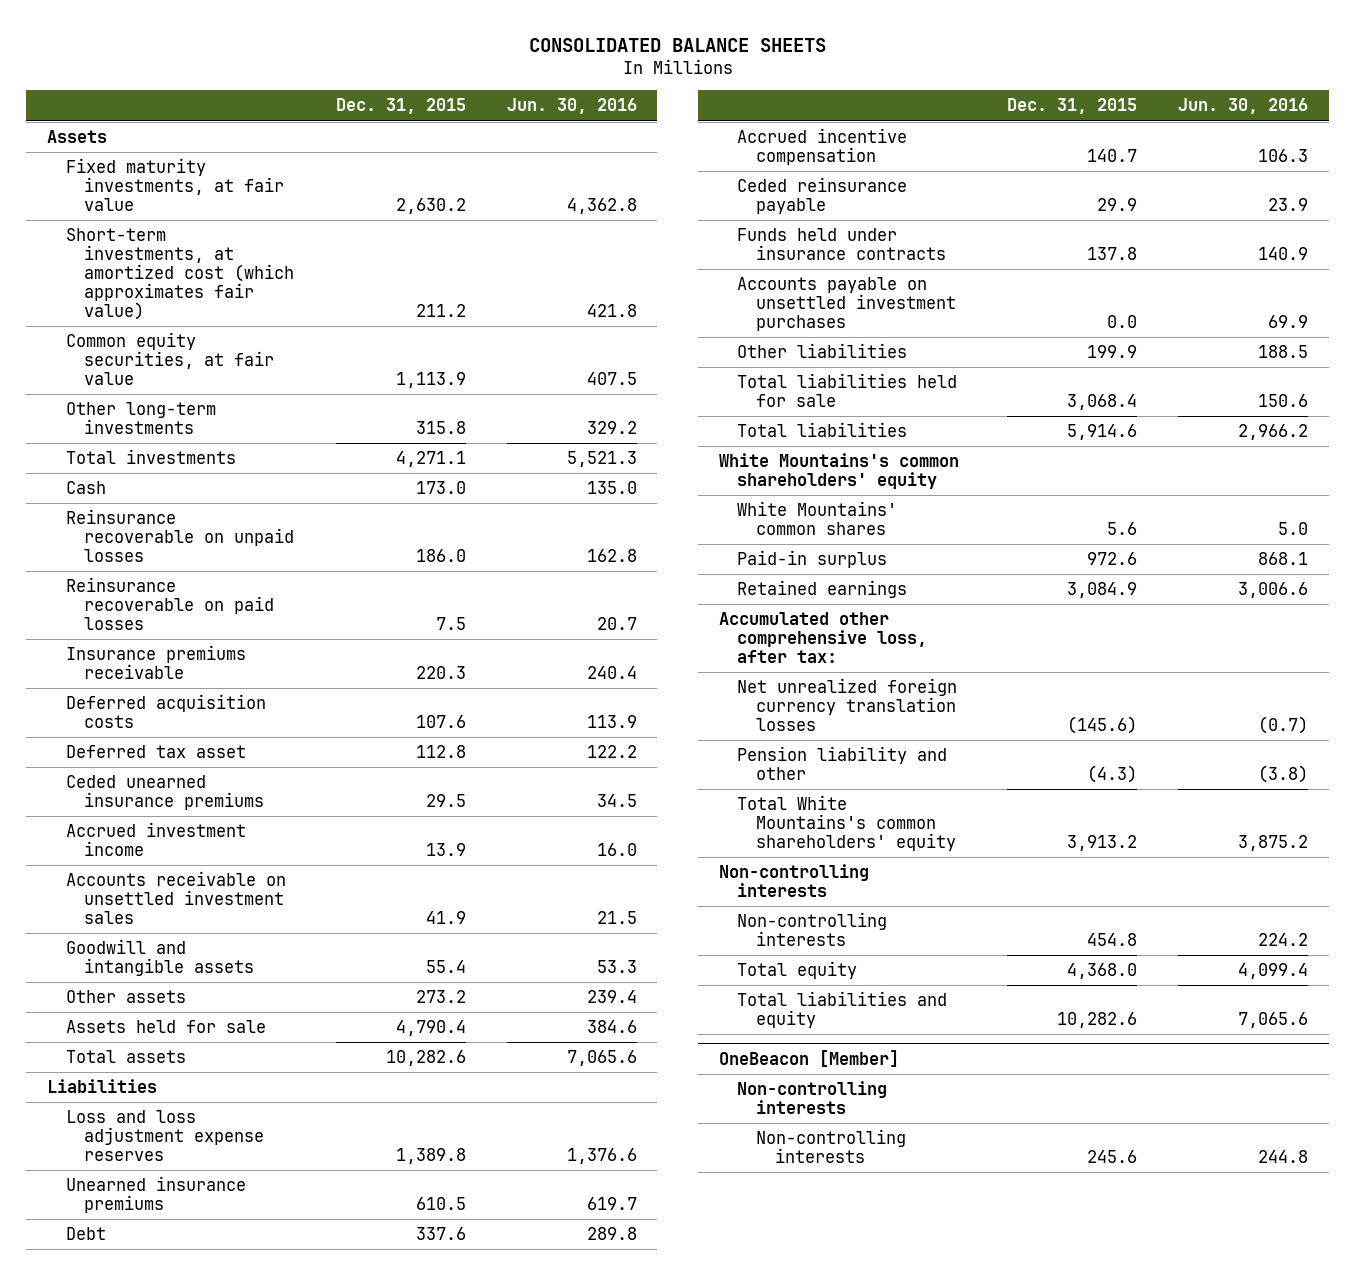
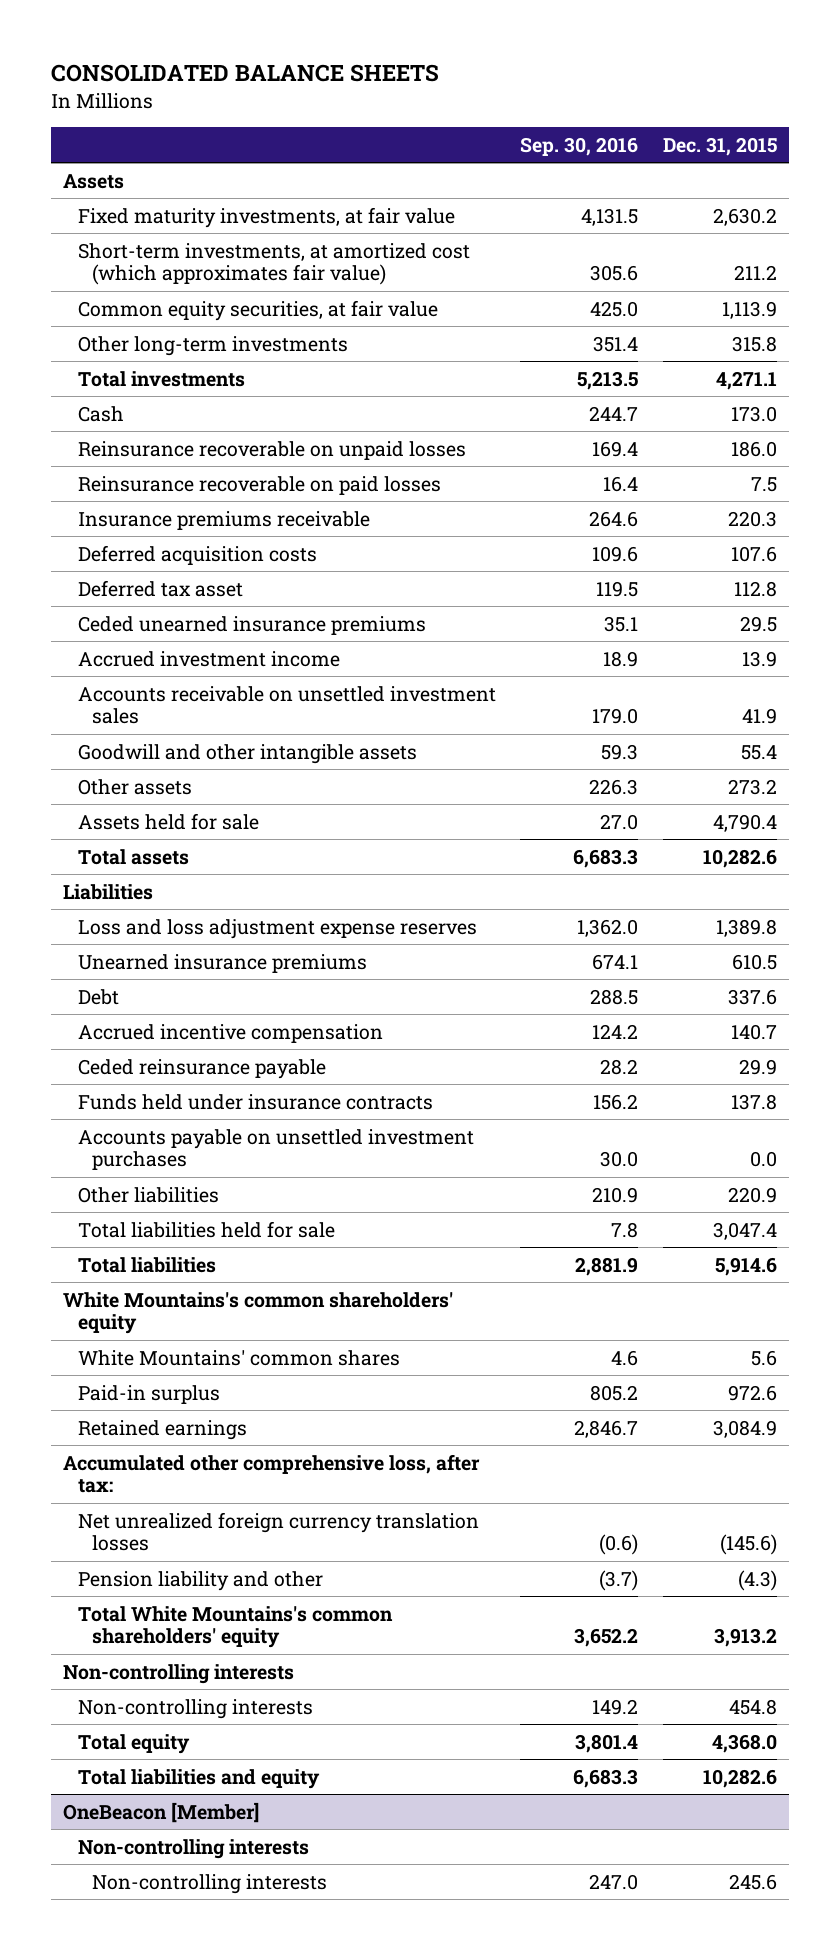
- | Dec. 31, 2015 | Jun. 30, 2016
+ | Sep. 30, 2016 | Dec. 31, 2015
- Goodwill and intangible assets | 55.4 | 53.3
+ Goodwill and other intangible assets | 59.3 | 55.4
- Other liabilities | 199.9 | 188.5
- Total liabilities held for sale | 3,068.4 | 150.6
+ Other liabilities | 210.9 | 220.9
+ Total liabilities held for sale | 7.8 | 3,047.4

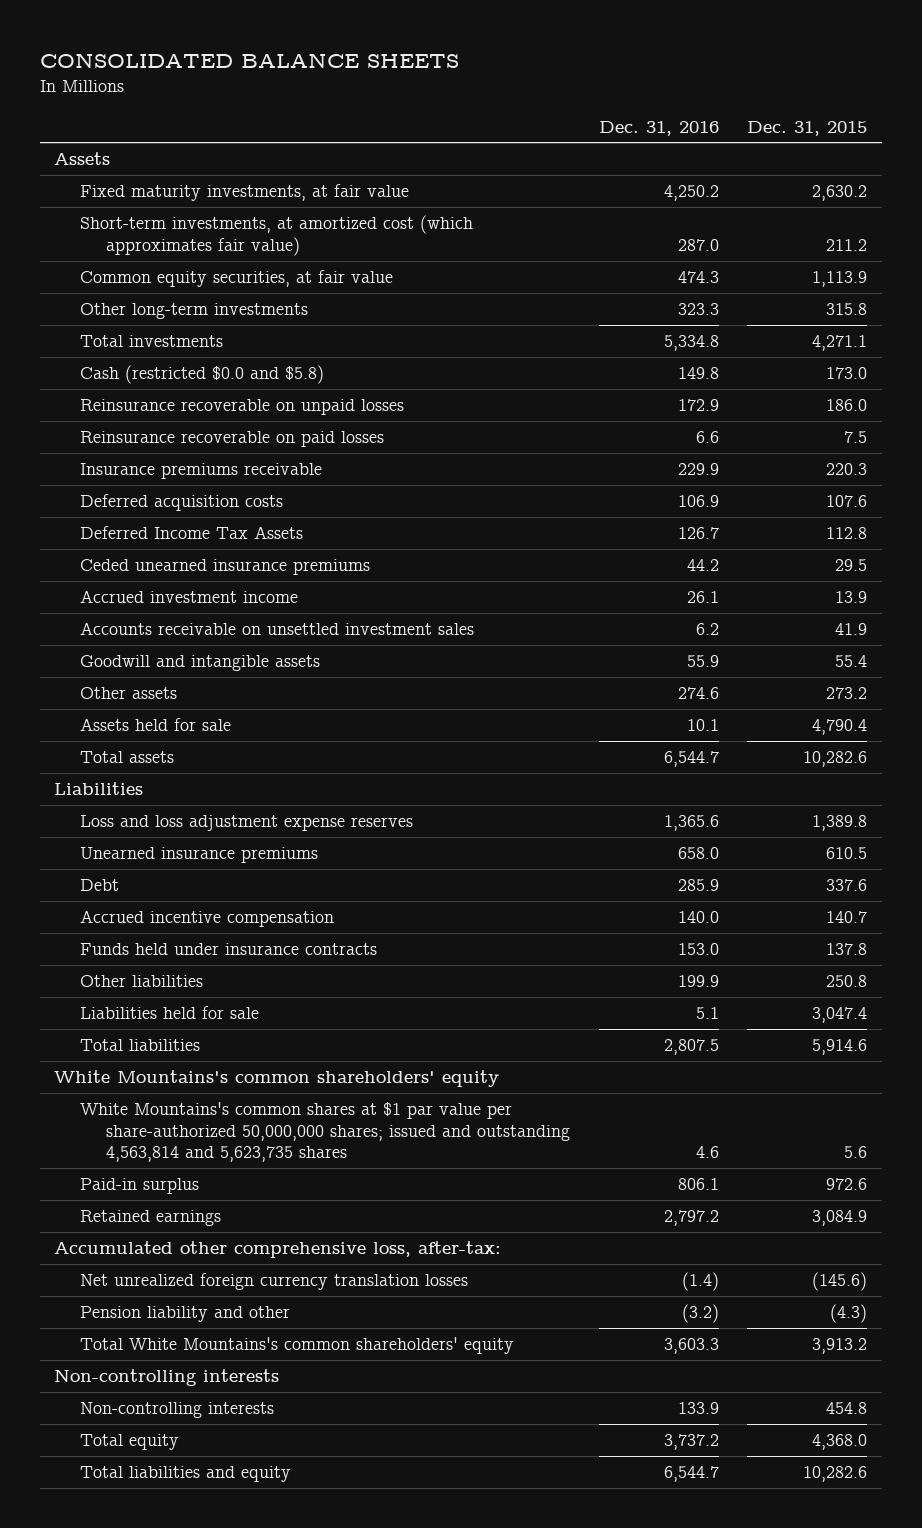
- | Sep. 30, 2016 | Dec. 31, 2015
+ | Dec. 31, 2016 | Dec. 31, 2015
- Cash | 244.7 | 173.0
+ Cash (restricted $0.0 and $5.8) | 149.8 | 173.0
- Deferred tax asset | 119.5 | 112.8
+ Deferred Income Tax Assets | 126.7 | 112.8
- Goodwill and other intangible assets | 59.3 | 55.4
+ Goodwill and intangible assets | 55.9 | 55.4
- Ceded reinsurance payable | 28.2 | 29.9
- Accounts payable on unsettled investment purchases | 30.0 | 0.0
- Other liabilities | 210.9 | 220.9
- Total liabilities held for sale | 7.8 | 3,047.4
+ Other liabilities | 199.9 | 250.8
+ Liabilities held for sale | 5.1 | 3,047.4
- White Mountains' common shares | 4.6 | 5.6
+ White Mountains's common shares at $1 par value per share-authorized 50,000,000 shares; issued and outstanding 4,563,814 and 5,623,735 shares | 4.6 | 5.6
- Accumulated other comprehensive loss, after tax:
+ Accumulated other comprehensive loss, after-tax:
- OneBeacon [Member]
- Non-controlling interests
- Non-controlling interests | 247.0 | 245.6

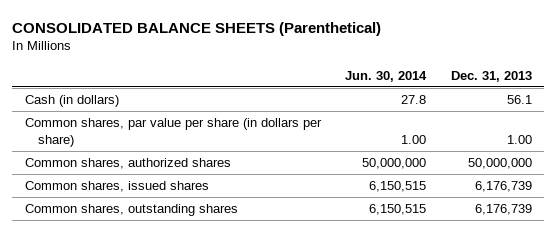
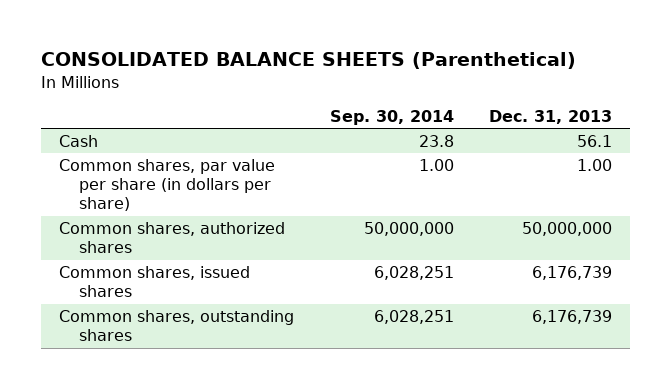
- | Jun. 30, 2014 | Dec. 31, 2013
+ | Sep. 30, 2014 | Dec. 31, 2013
- Cash (in dollars) | 27.8 | 56.1
+ Cash | 23.8 | 56.1

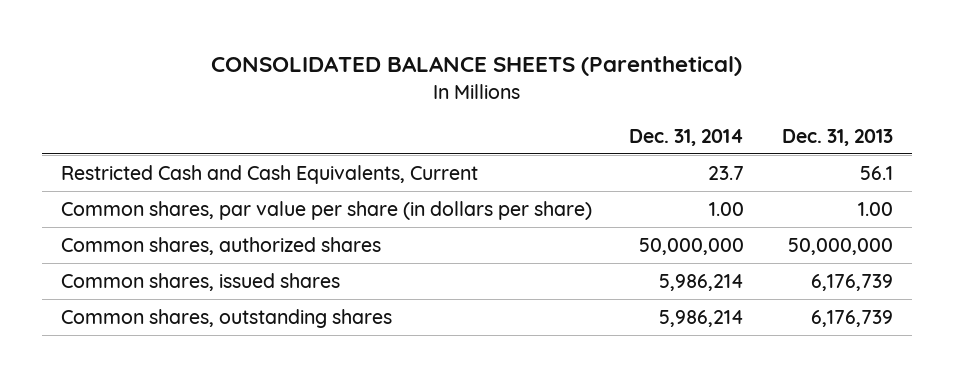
- | Sep. 30, 2014 | Dec. 31, 2013
+ | Dec. 31, 2014 | Dec. 31, 2013
- Cash | 23.8 | 56.1
+ Restricted Cash and Cash Equivalents, Current | 23.7 | 56.1

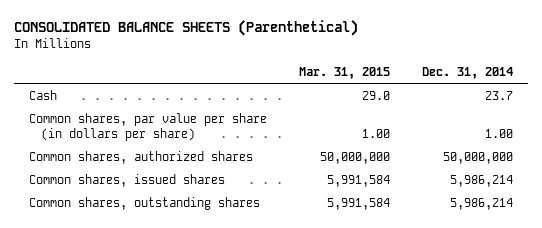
- | Dec. 31, 2014 | Dec. 31, 2013
+ | Mar. 31, 2015 | Dec. 31, 2014
- Restricted Cash and Cash Equivalents, Current | 23.7 | 56.1
+ Cash | 29.0 | 23.7

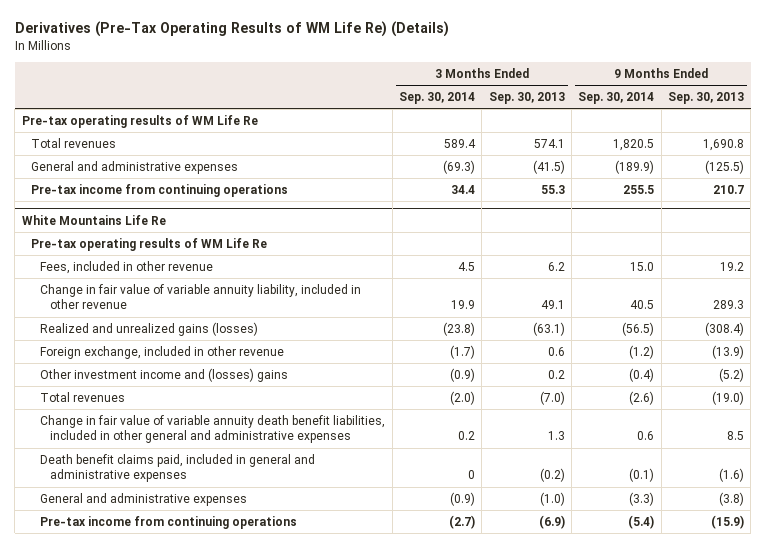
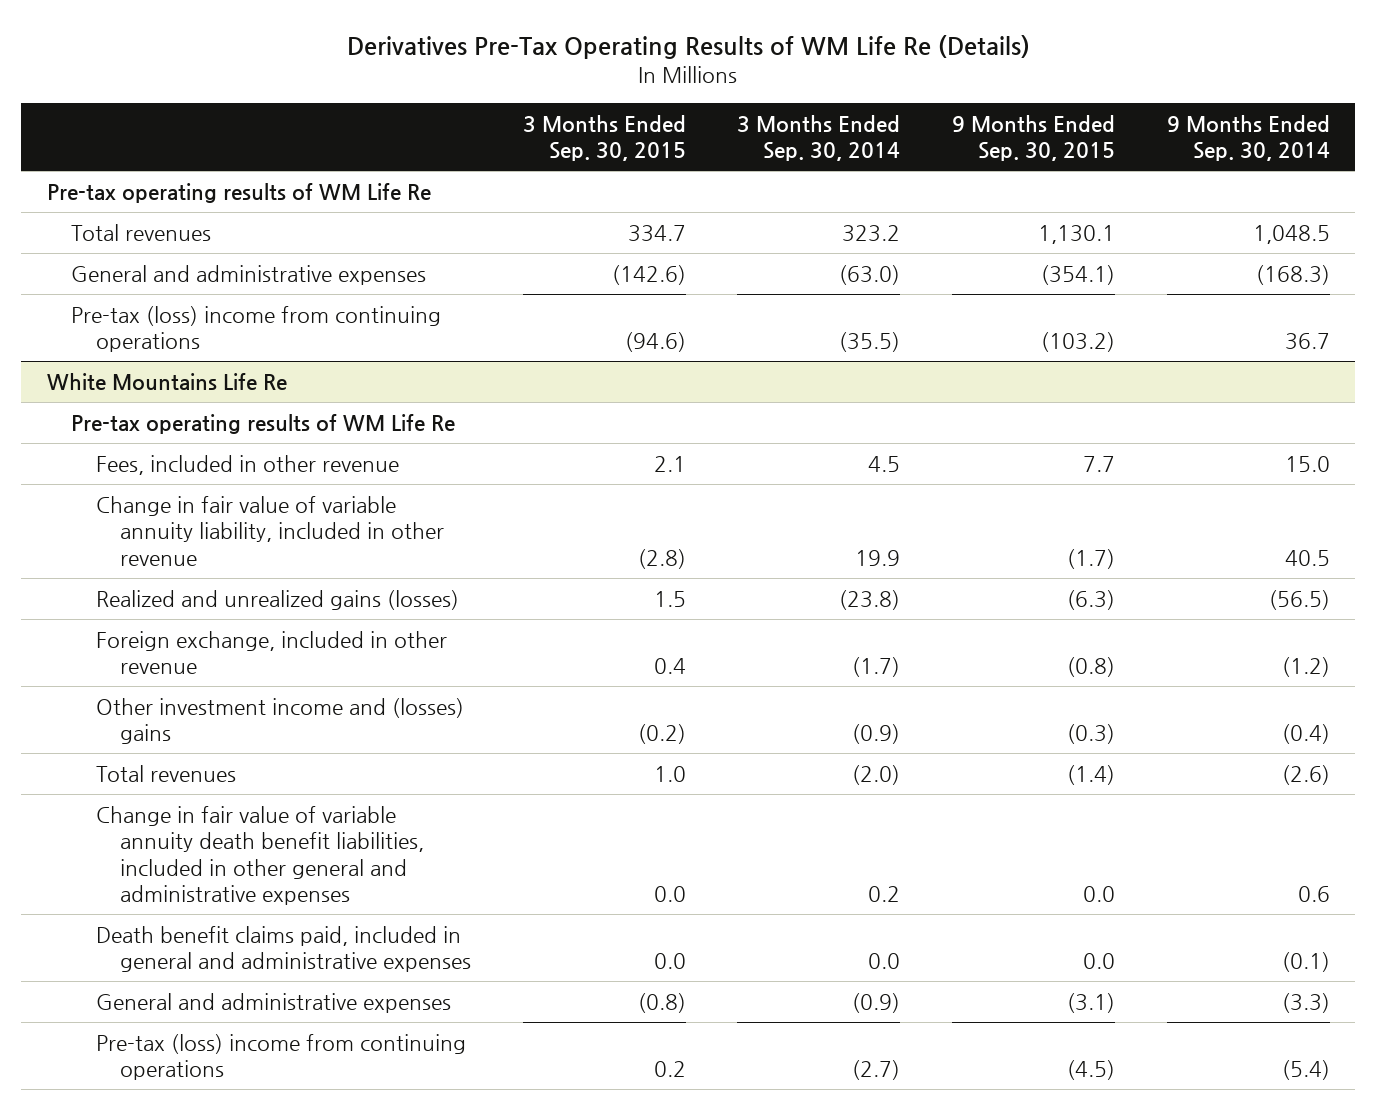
- Derivatives (Pre-Tax Operating Results of WM Life Re) (Details)
+ Derivatives Pre-Tax Operating Results of WM Life Re (Details)
- | 3 Months Ended Sep. 30, 2014 | 3 Months Ended Sep. 30, 2013 | 9 Months Ended Sep. 30, 2014 | 9 Months Ended Sep. 30, 2013
+ | 3 Months Ended Sep. 30, 2015 | 3 Months Ended Sep. 30, 2014 | 9 Months Ended Sep. 30, 2015 | 9 Months Ended Sep. 30, 2014
- Total revenues | 589.4 | 574.1 | 1,820.5 | 1,690.8
- General and administrative expenses | (69.3) | (41.5) | (189.9) | (125.5)
- Pre-tax income from continuing operations | 34.4 | 55.3 | 255.5 | 210.7
+ Total revenues | 334.7 | 323.2 | 1,130.1 | 1,048.5
+ General and administrative expenses | (142.6) | (63.0) | (354.1) | (168.3)
+ Pre-tax (loss) income from continuing operations | (94.6) | (35.5) | (103.2) | 36.7
@ White Mountains Life Re
- Death benefit claims paid, included in general and administrative expenses | 0 | (0.2) | (0.1) | (1.6)
+ Death benefit claims paid, included in general and administrative expenses | 0.0 | 0.0 | 0.0 | (0.1)
- Pre-tax income from continuing operations | (2.7) | (6.9) | (5.4) | (15.9)
+ Pre-tax (loss) income from continuing operations | 0.2 | (2.7) | (4.5) | (5.4)

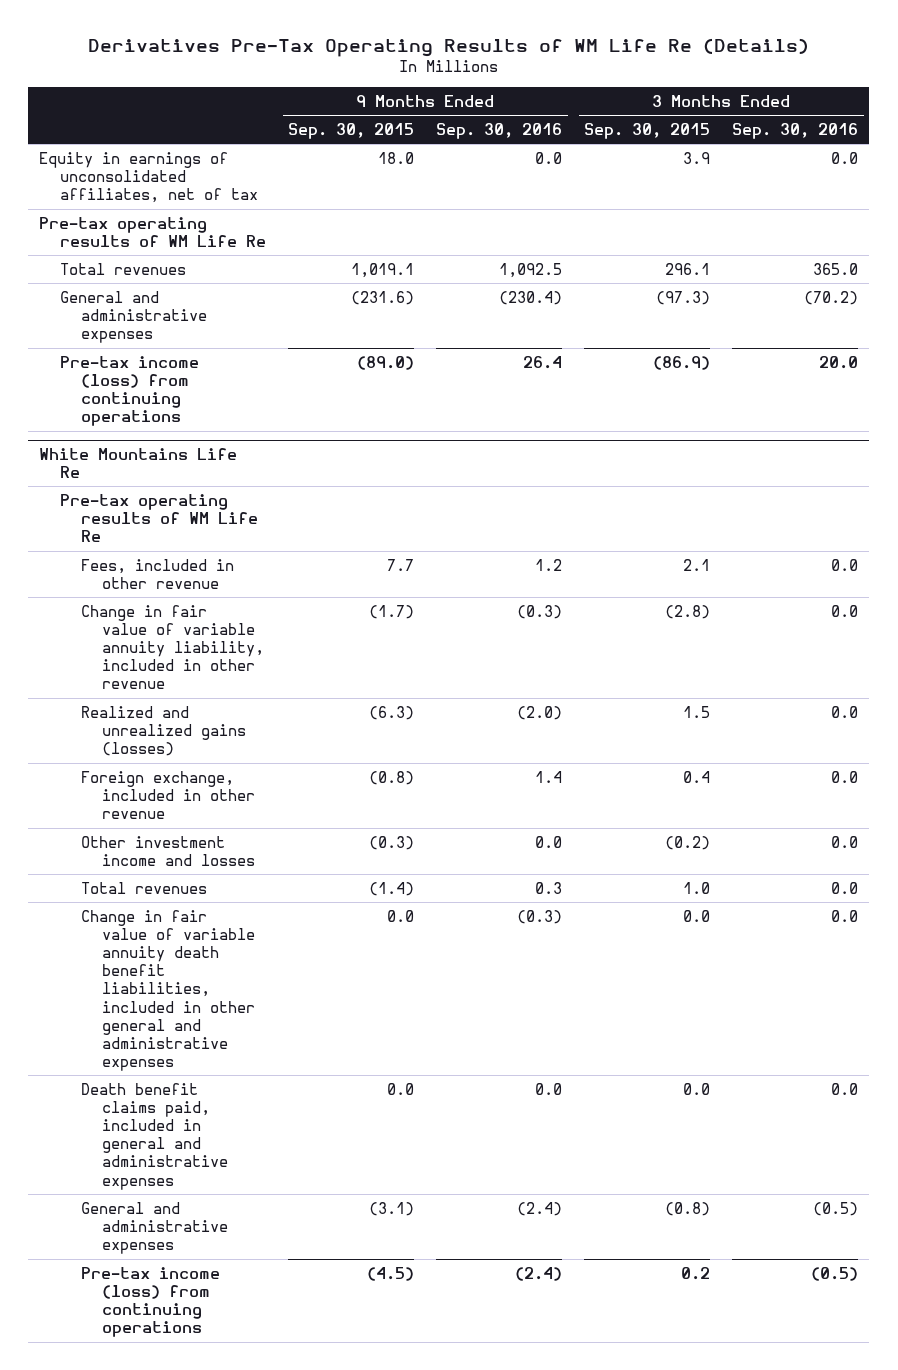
- | 3 Months Ended Sep. 30, 2015 | 3 Months Ended Sep. 30, 2014 | 9 Months Ended Sep. 30, 2015 | 9 Months Ended Sep. 30, 2014
+ | 9 Months Ended Sep. 30, 2015 | 9 Months Ended Sep. 30, 2016 | 3 Months Ended Sep. 30, 2015 | 3 Months Ended Sep. 30, 2016
+ Equity in earnings of unconsolidated affiliates, net of tax | 18.0 | 0.0 | 3.9 | 0.0
- Total revenues | 334.7 | 323.2 | 1,130.1 | 1,048.5
- General and administrative expenses | (142.6) | (63.0) | (354.1) | (168.3)
- Pre-tax (loss) income from continuing operations | (94.6) | (35.5) | (103.2) | 36.7
+ Total revenues | 1,019.1 | 1,092.5 | 296.1 | 365.0
+ General and administrative expenses | (231.6) | (230.4) | (97.3) | (70.2)
+ Pre-tax income (loss) from continuing operations | (89.0) | 26.4 | (86.9) | 20.0
@ White Mountains Life Re
- Other investment income and (losses) gains | (0.2) | (0.9) | (0.3) | (0.4)
+ Other investment income and losses | (0.3) | 0.0 | (0.2) | 0.0
- Pre-tax (loss) income from continuing operations | 0.2 | (2.7) | (4.5) | (5.4)
+ Pre-tax income (loss) from continuing operations | (4.5) | (2.4) | 0.2 | (0.5)

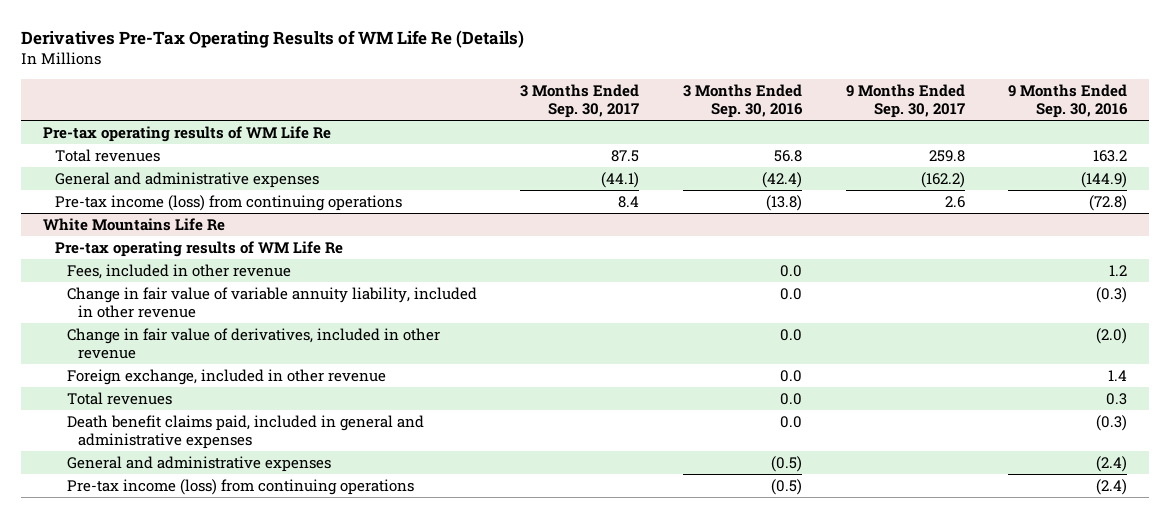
- | 9 Months Ended Sep. 30, 2015 | 9 Months Ended Sep. 30, 2016 | 3 Months Ended Sep. 30, 2015 | 3 Months Ended Sep. 30, 2016
+ | 3 Months Ended Sep. 30, 2017 | 3 Months Ended Sep. 30, 2016 | 9 Months Ended Sep. 30, 2017 | 9 Months Ended Sep. 30, 2016
- Equity in earnings of unconsolidated affiliates, net of tax | 18.0 | 0.0 | 3.9 | 0.0
- Total revenues | 1,019.1 | 1,092.5 | 296.1 | 365.0
- General and administrative expenses | (231.6) | (230.4) | (97.3) | (70.2)
- Pre-tax income (loss) from continuing operations | (89.0) | 26.4 | (86.9) | 20.0
+ Total revenues | 87.5 | 56.8 | 259.8 | 163.2
+ General and administrative expenses | (44.1) | (42.4) | (162.2) | (144.9)
+ Pre-tax income (loss) from continuing operations | 8.4 | (13.8) | 2.6 | (72.8)
@ White Mountains Life Re
- Realized and unrealized gains (losses) | (6.3) | (2.0) | 1.5 | 0.0
+ Change in fair value of derivatives, included in other revenue | | 0.0 | | (2.0)
- Other investment income and losses | (0.3) | 0.0 | (0.2) | 0.0
- Change in fair value of variable annuity death benefit liabilities, included in other general and administrative expenses | 0.0 | (0.3) | 0.0 | 0.0
- Death benefit claims paid, included in general and administrative expenses | 0.0 | 0.0 | 0.0 | 0.0
+ Death benefit claims paid, included in general and administrative expenses | | 0.0 | | (0.3)

